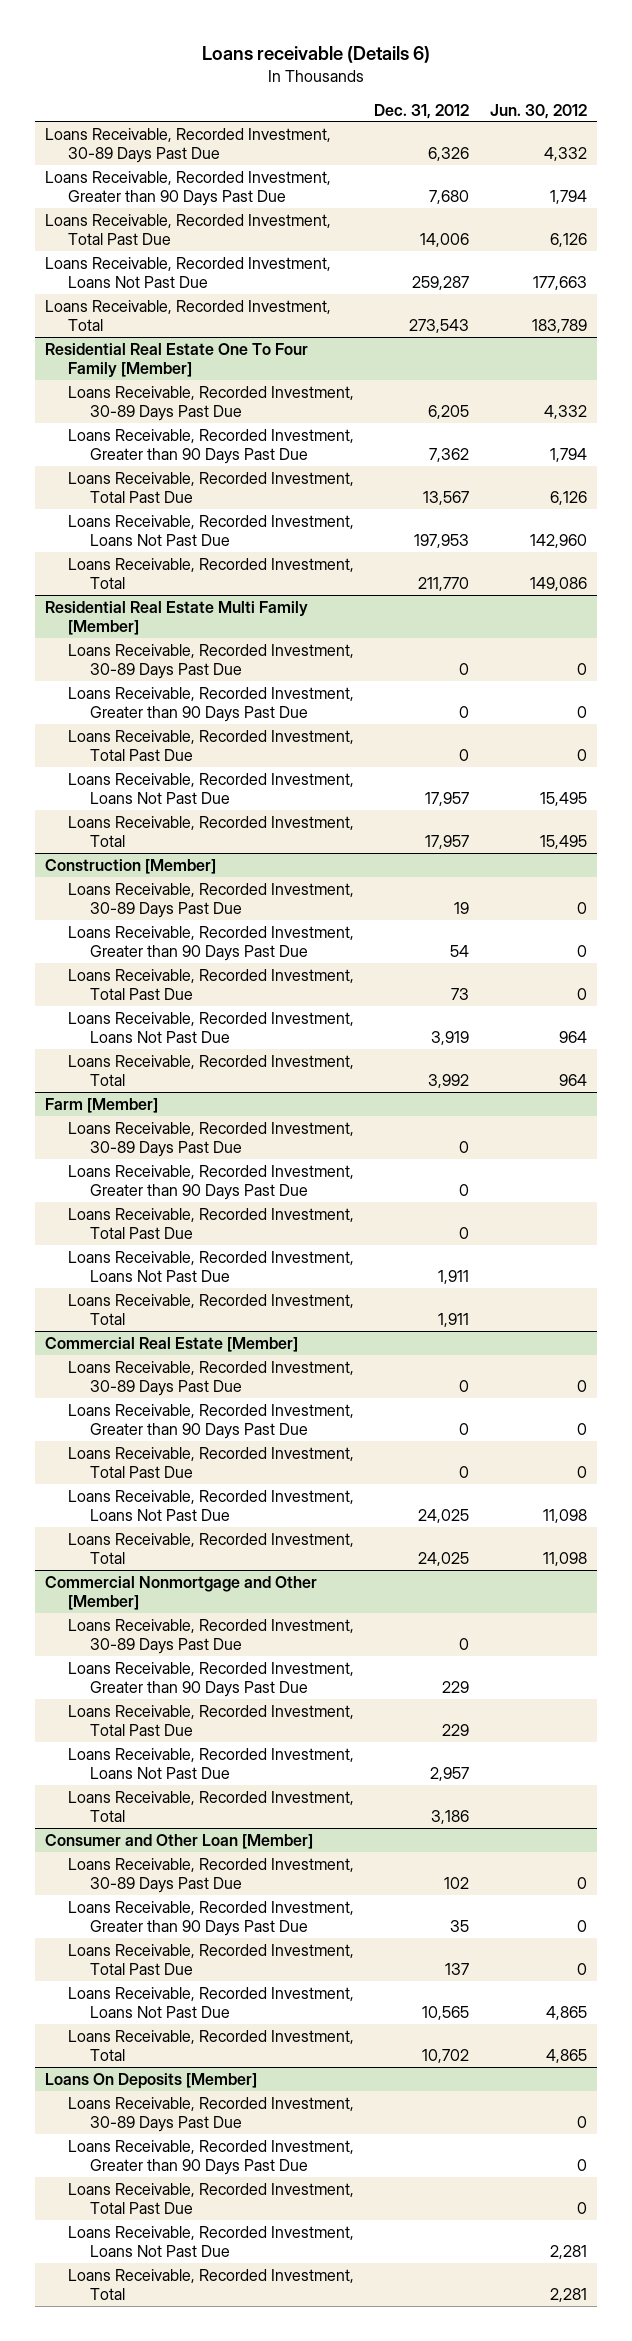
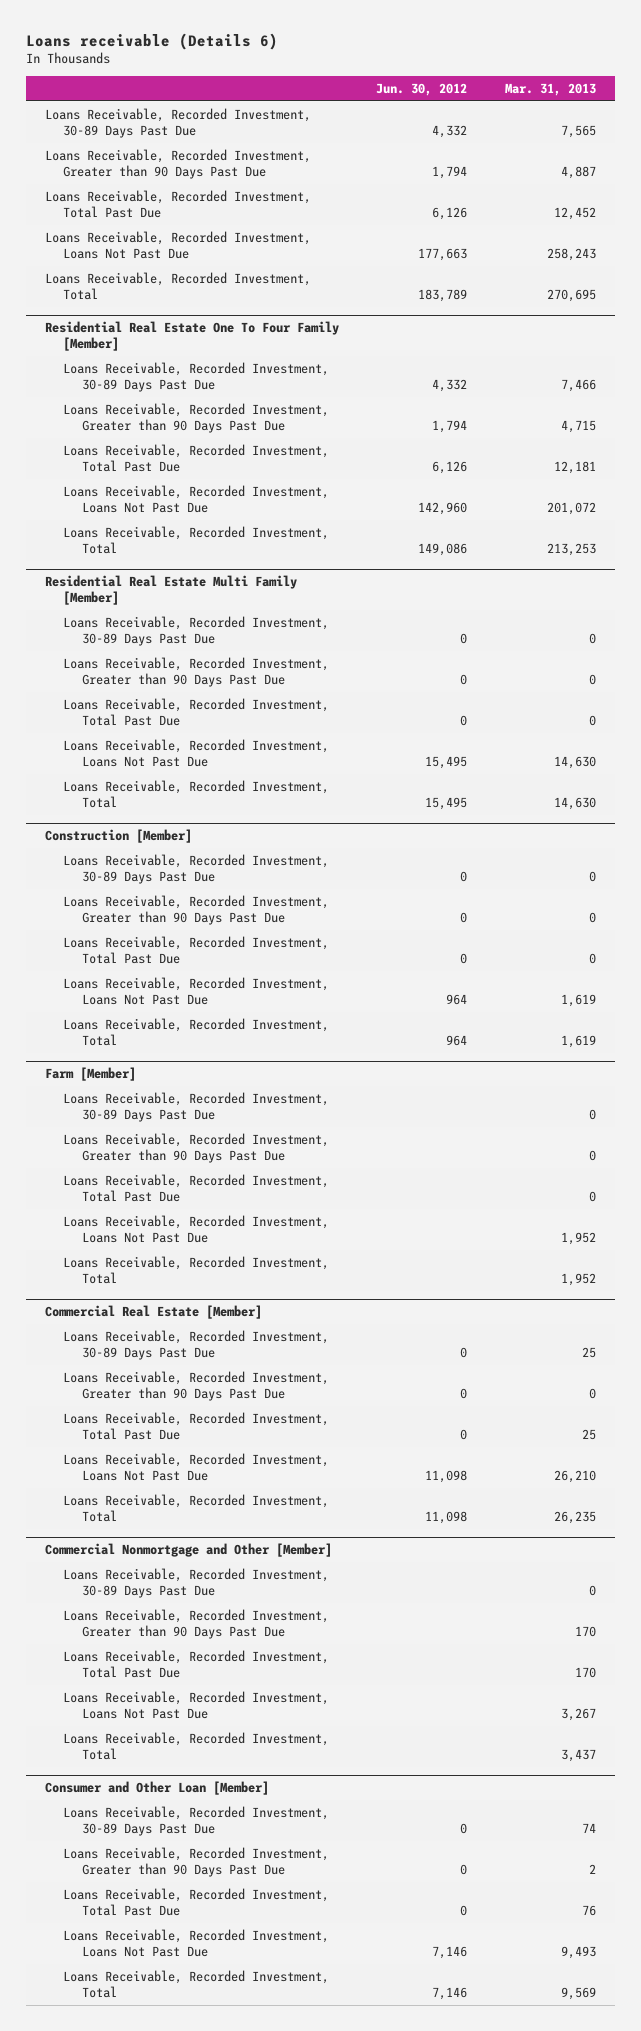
- | Dec. 31, 2012 | Jun. 30, 2012
+ | Jun. 30, 2012 | Mar. 31, 2013
@ Consumer and Other Loan [Member]
- Loans Receivable, Recorded Investment, Loans Not Past Due | 10,565 | 4,865
- Loans Receivable, Recorded Investment, Total | 10,702 | 4,865
- Loans On Deposits [Member]
- Loans Receivable, Recorded Investment, 30-89 Days Past Due | | 0
- Loans Receivable, Recorded Investment, Greater than 90 Days Past Due | | 0
- Loans Receivable, Recorded Investment, Total Past Due | | 0
- Loans Receivable, Recorded Investment, Loans Not Past Due | | 2,281
- Loans Receivable, Recorded Investment, Total | | 2,281
@ Consumer and Other Loan [Member]
+ Loans Receivable, Recorded Investment, Loans Not Past Due | 7,146 | 9,493
+ Loans Receivable, Recorded Investment, Total | 7,146 | 9,569

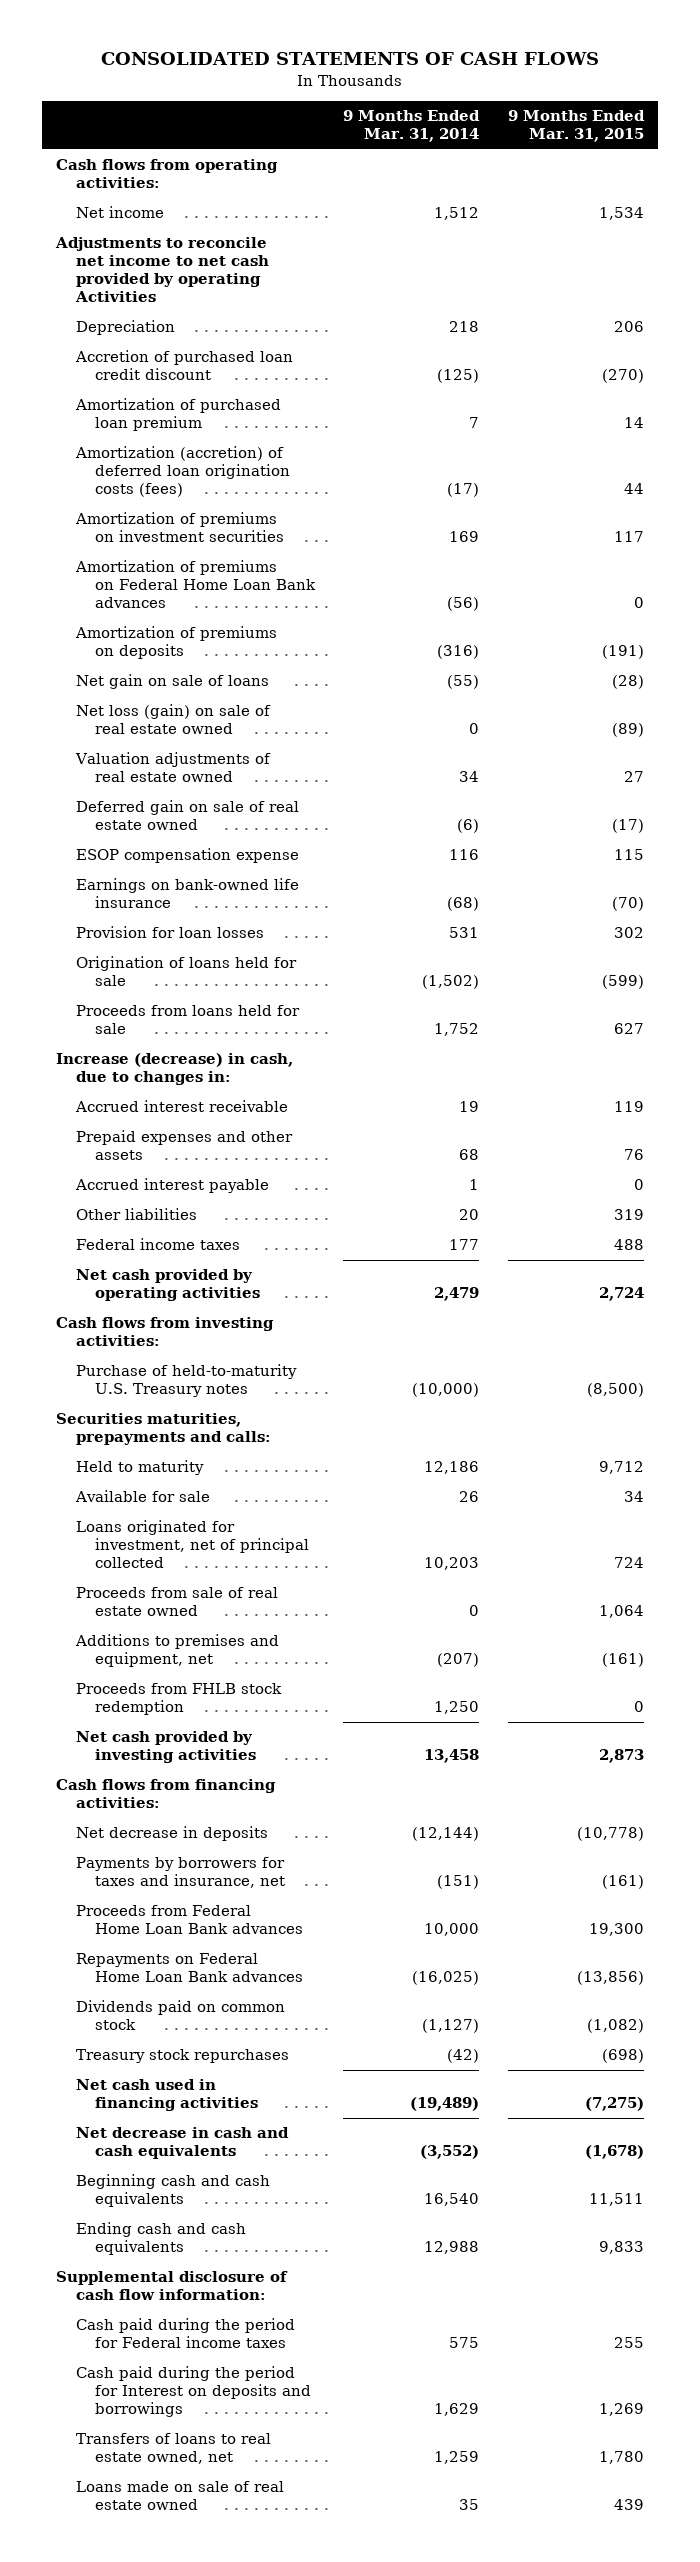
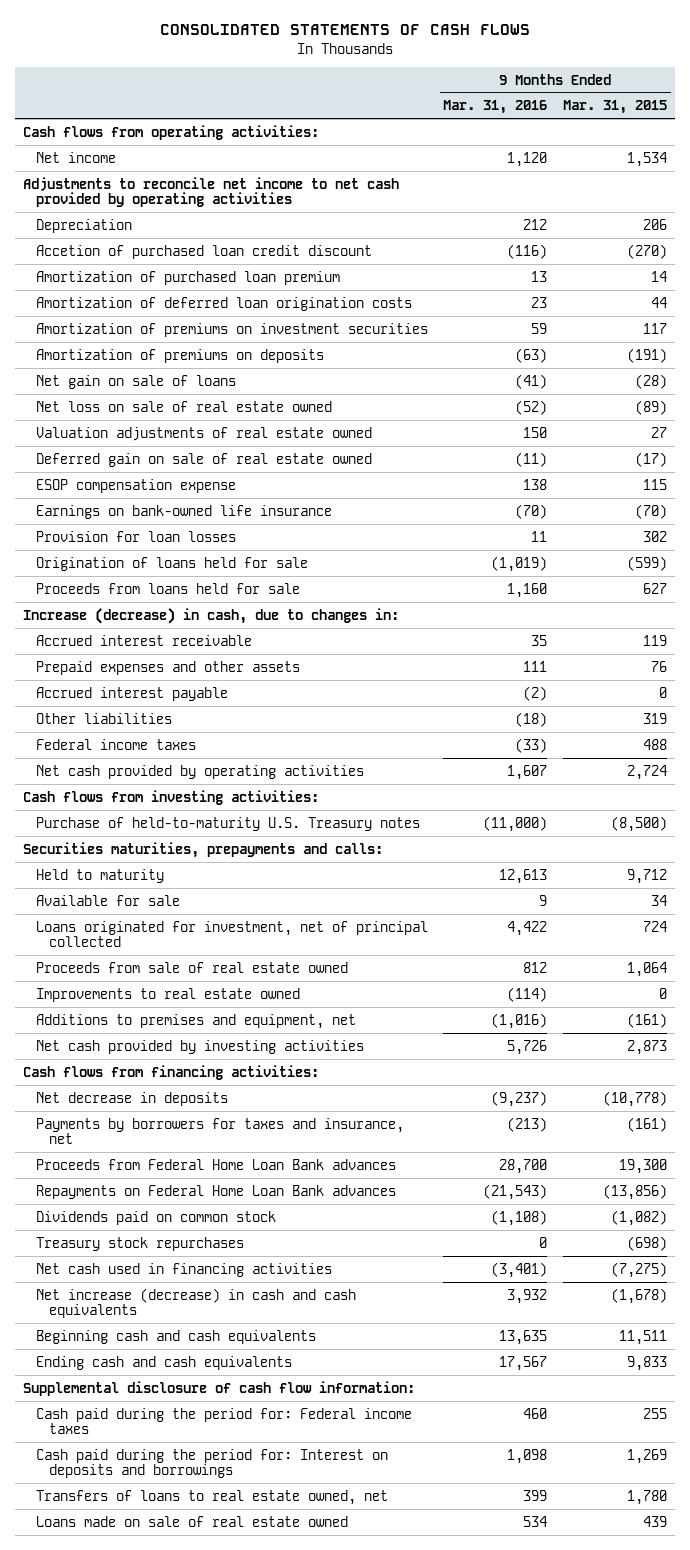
- | 9 Months Ended Mar. 31, 2014 | 9 Months Ended Mar. 31, 2015
+ | 9 Months Ended Mar. 31, 2016 | 9 Months Ended Mar. 31, 2015
- Adjustments to reconcile net income to net cash provided by operating Activities
+ Adjustments to reconcile net income to net cash provided by operating activities
- Accretion of purchased loan credit discount | (125) | (270)
+ Accetion of purchased loan credit discount | (116) | (270)
- Amortization (accretion) of deferred loan origination costs (fees) | (17) | 44
+ Amortization of deferred loan origination costs | 23 | 44
- Amortization of premiums on Federal Home Loan Bank advances | (56) | 0
- Net loss (gain) on sale of real estate owned | 0 | (89)
+ Net loss on sale of real estate owned | (52) | (89)
+ Improvements to real estate owned | (114) | 0
- Proceeds from FHLB stock redemption | 1,250 | 0
- Net decrease in cash and cash equivalents | (3,552) | (1,678)
+ Net increase (decrease) in cash and cash equivalents | 3,932 | (1,678)
- Cash paid during the period for Federal income taxes | 575 | 255
- Cash paid during the period for Interest on deposits and borrowings | 1,629 | 1,269
+ Cash paid during the period for: Federal income taxes | 460 | 255
+ Cash paid during the period for: Interest on deposits and borrowings | 1,098 | 1,269

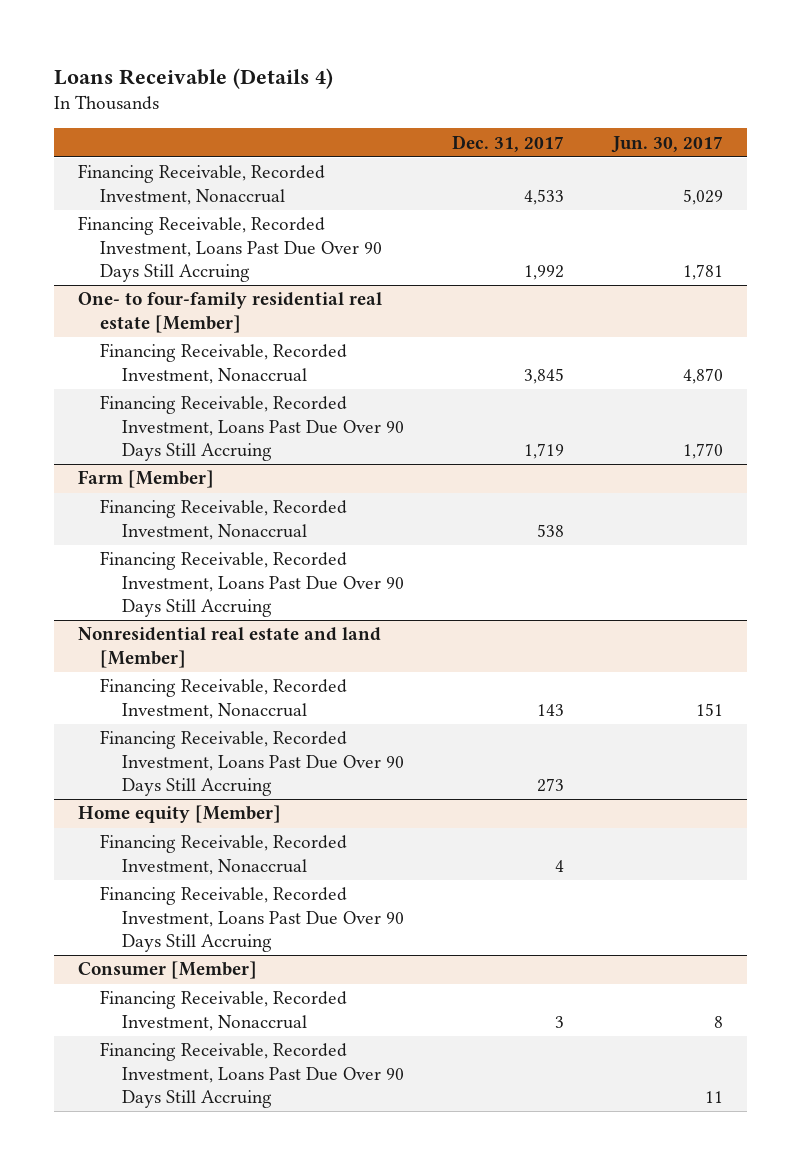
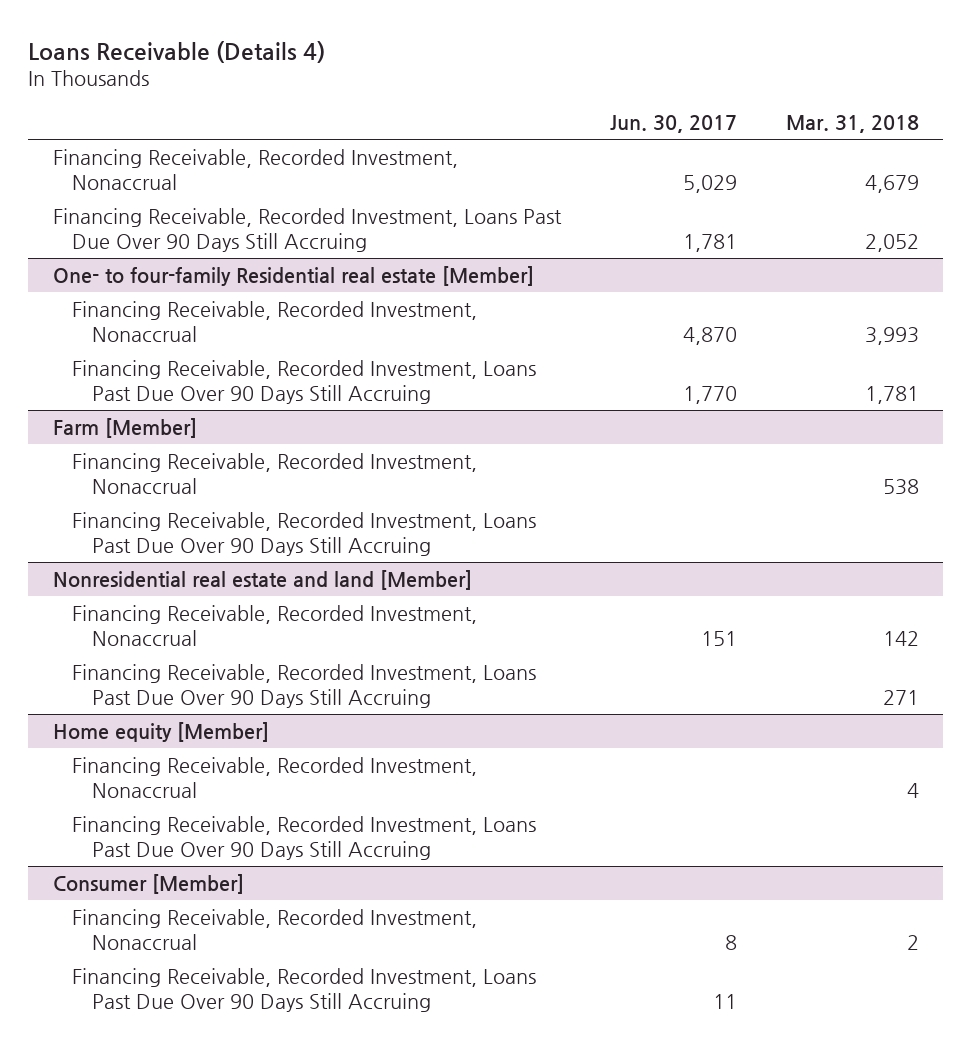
- | Dec. 31, 2017 | Jun. 30, 2017
+ | Jun. 30, 2017 | Mar. 31, 2018
- One- to four-family residential real estate [Member]
+ One- to four-family Residential real estate [Member]

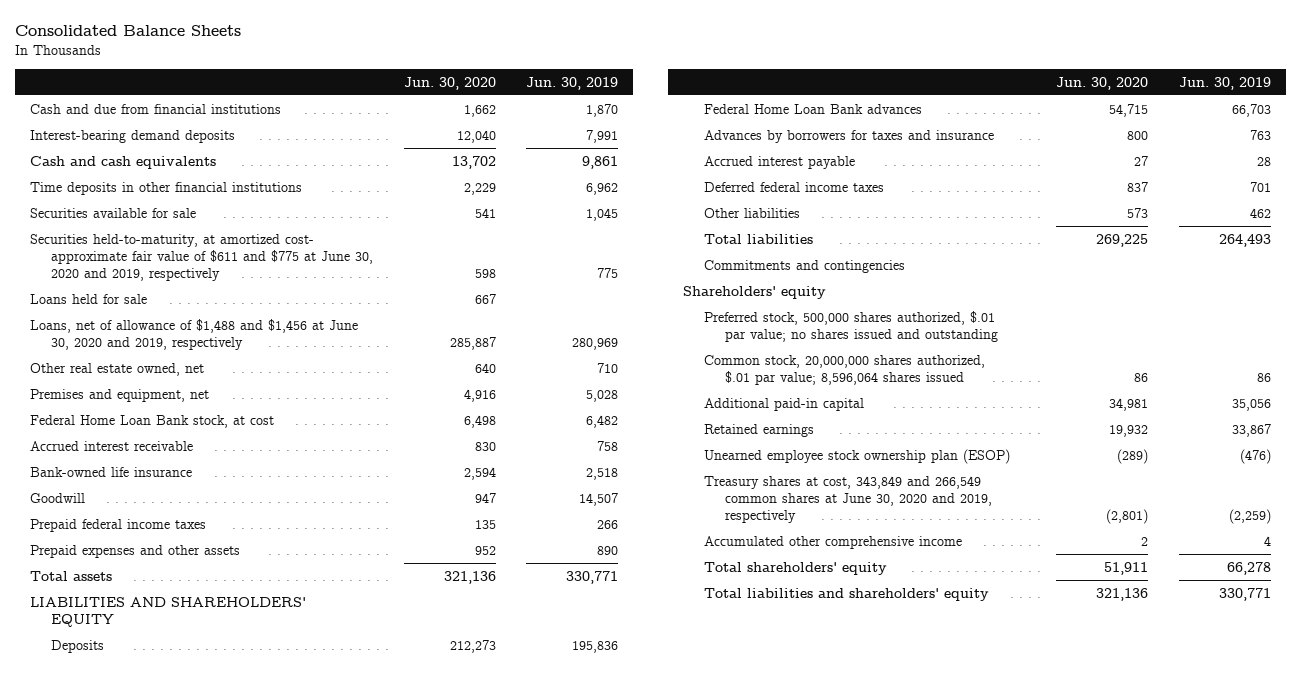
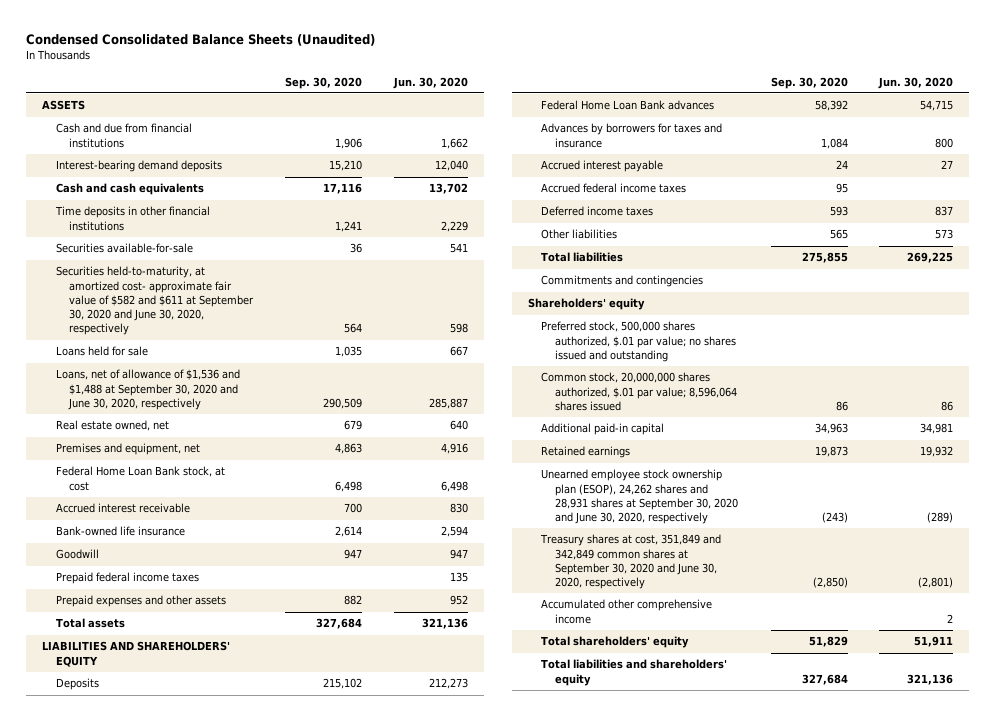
- Consolidated Balance Sheets
+ Condensed Consolidated Balance Sheets (Unaudited)
- | Jun. 30, 2020 | Jun. 30, 2019
+ | Sep. 30, 2020 | Jun. 30, 2020
+ ASSETS
- Securities available for sale | 541 | 1,045
- Securities held-to-maturity, at amortized cost- approximate fair value of $611 and $775 at June 30, 2020 and 2019, respectively | 598 | 775
+ Securities available-for-sale | 36 | 541
+ Securities held-to-maturity, at amortized cost- approximate fair value of $582 and $611 at September 30, 2020 and June 30, 2020, respectively | 564 | 598
- Loans, net of allowance of $1,488 and $1,456 at June 30, 2020 and 2019, respectively | 285,887 | 280,969
- Other real estate owned, net | 640 | 710
+ Loans, net of allowance of $1,536 and $1,488 at September 30, 2020 and June 30, 2020, respectively | 290,509 | 285,887
+ Real estate owned, net | 679 | 640
- Deferred federal income taxes | 837 | 701
+ Accrued federal income taxes | 95 |
+ Deferred income taxes | 593 | 837
- Unearned employee stock ownership plan (ESOP) | (289) | (476)
- Treasury shares at cost, 343,849 and 266,549 common shares at June 30, 2020 and 2019, respectively | (2,801) | (2,259)
+ Unearned employee stock ownership plan (ESOP), 24,262 shares and 28,931 shares at September 30, 2020 and June 30, 2020, respectively | (243) | (289)
+ Treasury shares at cost, 351,849 and 342,849 common shares at September 30, 2020 and June 30, 2020, respectively | (2,850) | (2,801)

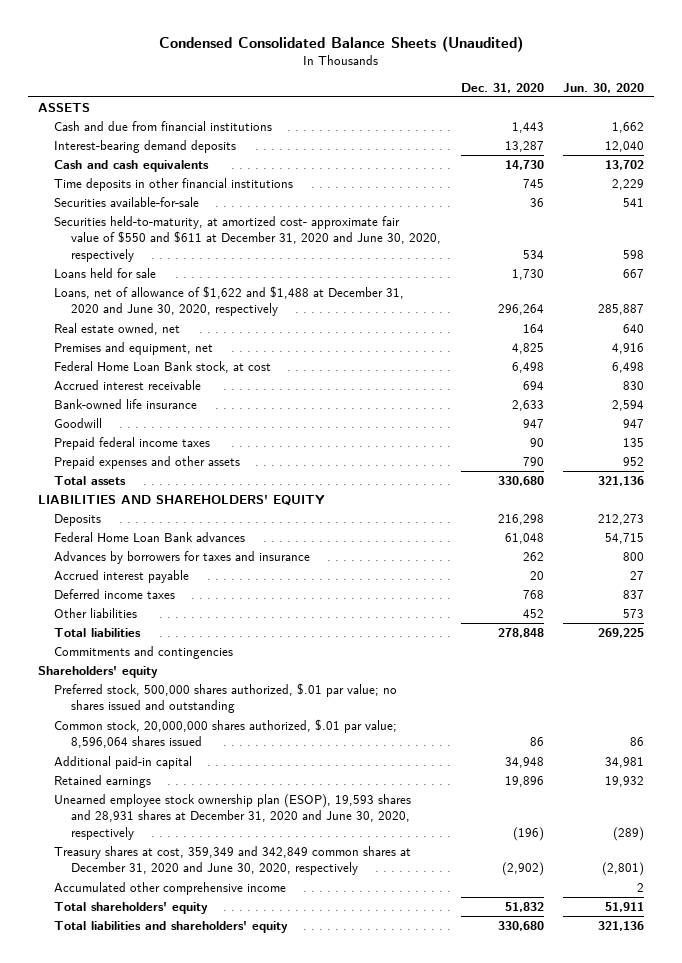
- | Sep. 30, 2020 | Jun. 30, 2020
+ | Dec. 31, 2020 | Jun. 30, 2020
- Securities held-to-maturity, at amortized cost- approximate fair value of $582 and $611 at September 30, 2020 and June 30, 2020, respectively | 564 | 598
+ Securities held-to-maturity, at amortized cost- approximate fair value of $550 and $611 at December 31, 2020 and June 30, 2020, respectively | 534 | 598
- Loans, net of allowance of $1,536 and $1,488 at September 30, 2020 and June 30, 2020, respectively | 290,509 | 285,887
+ Loans, net of allowance of $1,622 and $1,488 at December 31, 2020 and June 30, 2020, respectively | 296,264 | 285,887
- Accrued federal income taxes | 95 |
- Unearned employee stock ownership plan (ESOP), 24,262 shares and 28,931 shares at September 30, 2020 and June 30, 2020, respectively | (243) | (289)
- Treasury shares at cost, 351,849 and 342,849 common shares at September 30, 2020 and June 30, 2020, respectively | (2,850) | (2,801)
+ Unearned employee stock ownership plan (ESOP), 19,593 shares and 28,931 shares at December 31, 2020 and June 30, 2020, respectively | (196) | (289)
+ Treasury shares at cost, 359,349 and 342,849 common shares at December 31, 2020 and June 30, 2020, respectively | (2,902) | (2,801)

